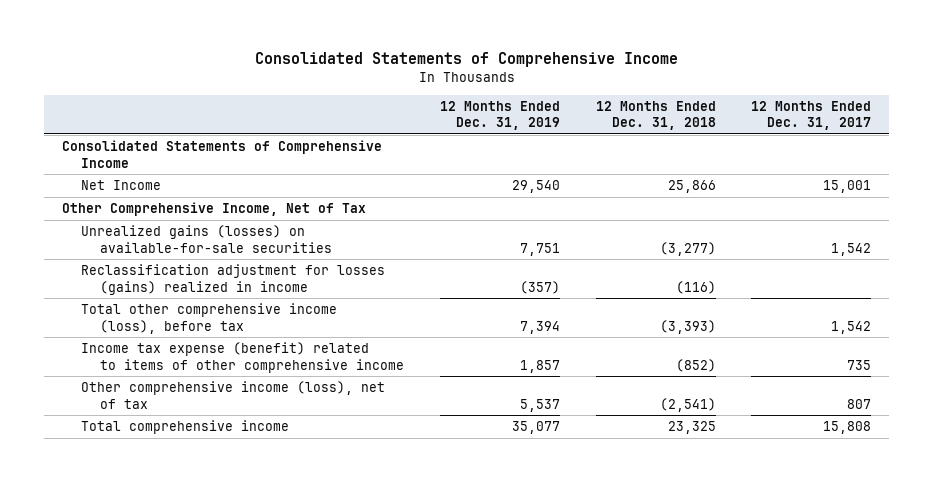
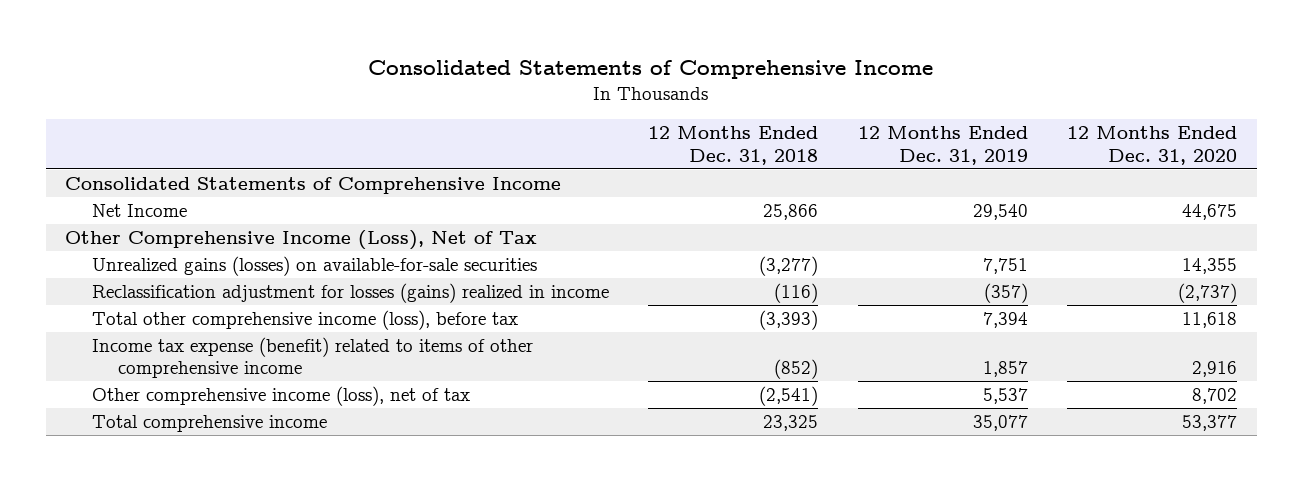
- | 12 Months Ended Dec. 31, 2019 | 12 Months Ended Dec. 31, 2018 | 12 Months Ended Dec. 31, 2017
+ | 12 Months Ended Dec. 31, 2018 | 12 Months Ended Dec. 31, 2019 | 12 Months Ended Dec. 31, 2020
- Other Comprehensive Income, Net of Tax
+ Other Comprehensive Income (Loss), Net of Tax

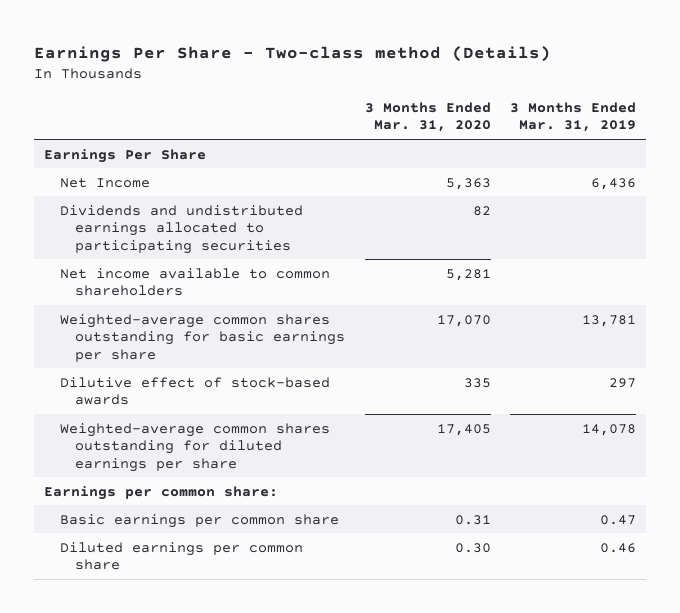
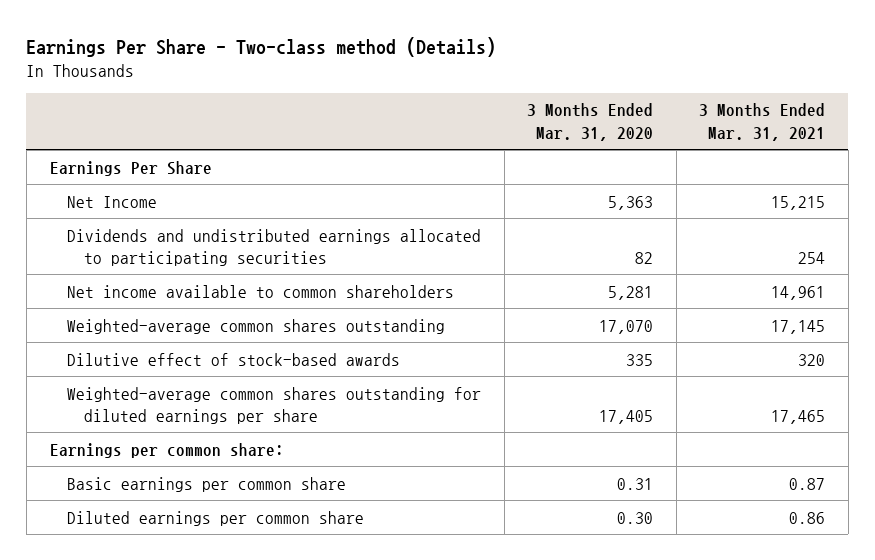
- | 3 Months Ended Mar. 31, 2020 | 3 Months Ended Mar. 31, 2019
+ | 3 Months Ended Mar. 31, 2020 | 3 Months Ended Mar. 31, 2021
- Weighted-average common shares outstanding for basic earnings per share | 17,070 | 13,781
+ Weighted-average common shares outstanding | 17,070 | 17,145

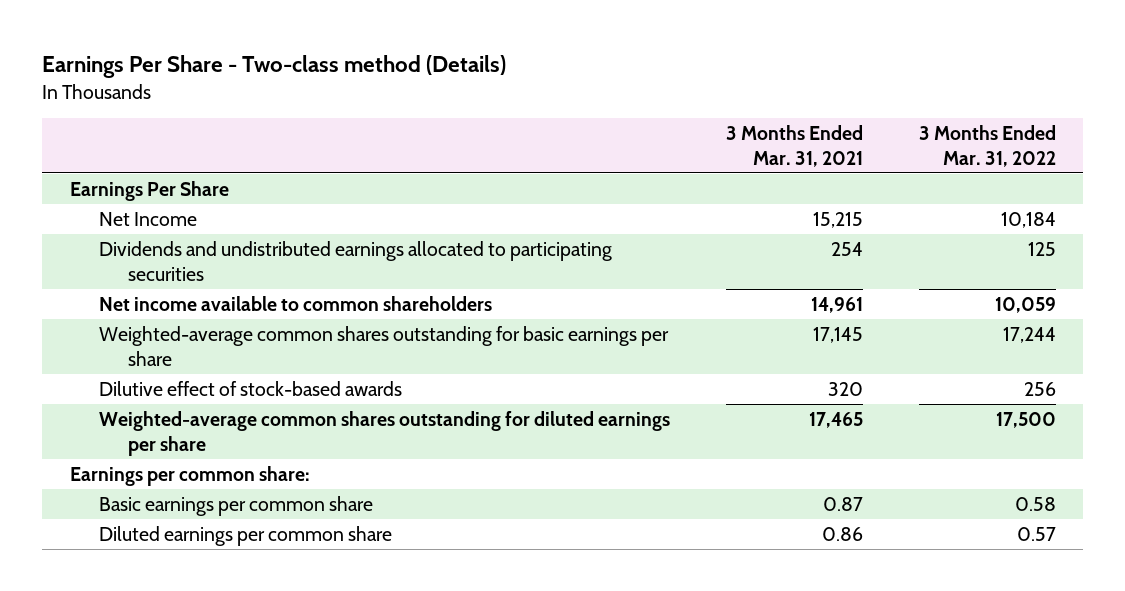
- | 3 Months Ended Mar. 31, 2020 | 3 Months Ended Mar. 31, 2021
+ | 3 Months Ended Mar. 31, 2021 | 3 Months Ended Mar. 31, 2022
- Weighted-average common shares outstanding | 17,070 | 17,145
+ Weighted-average common shares outstanding for basic earnings per share | 17,145 | 17,244

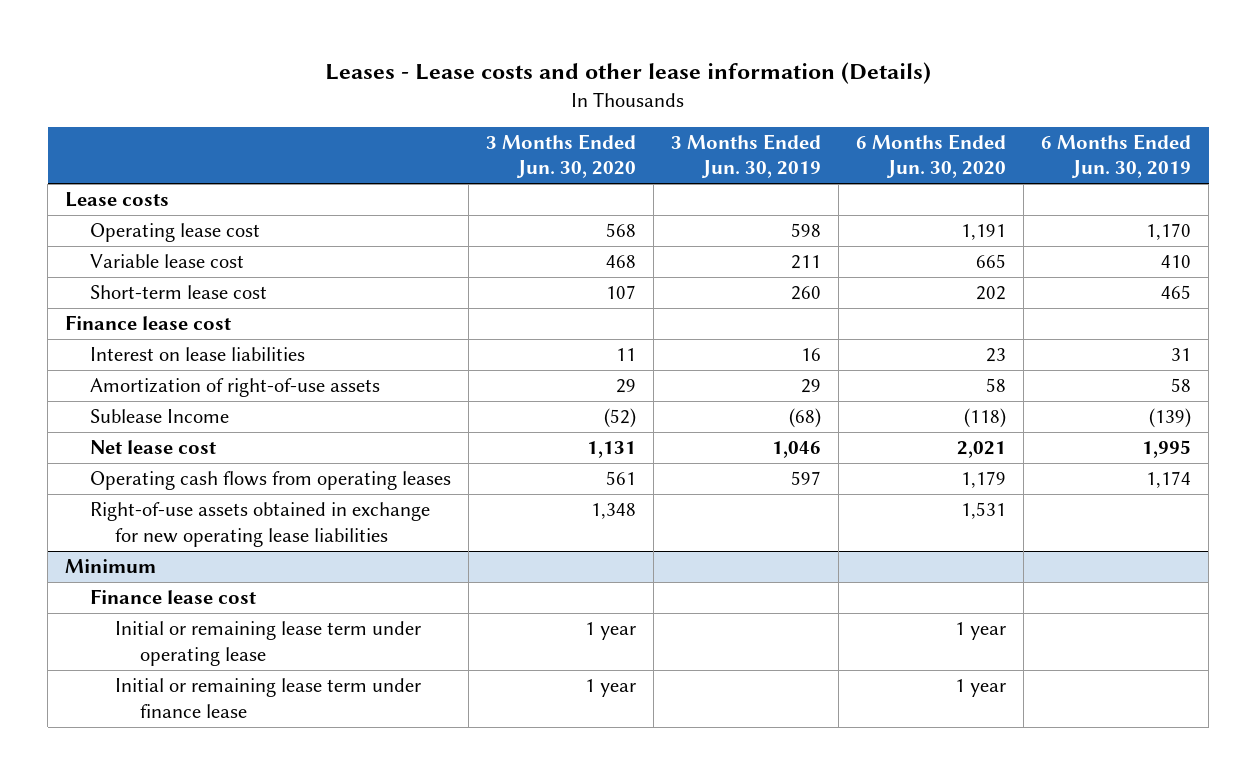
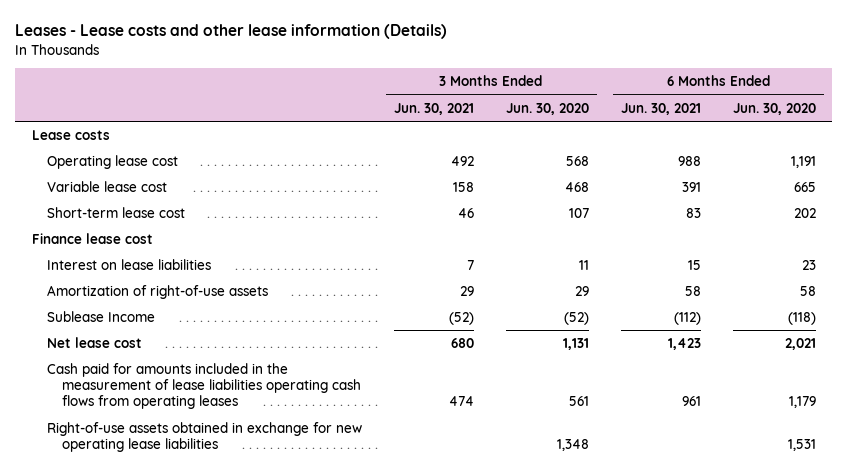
- | 3 Months Ended Jun. 30, 2020 | 3 Months Ended Jun. 30, 2019 | 6 Months Ended Jun. 30, 2020 | 6 Months Ended Jun. 30, 2019
+ | 3 Months Ended Jun. 30, 2021 | 3 Months Ended Jun. 30, 2020 | 6 Months Ended Jun. 30, 2021 | 6 Months Ended Jun. 30, 2020
- Operating cash flows from operating leases | 561 | 597 | 1,179 | 1,174
+ Cash paid for amounts included in the measurement of lease liabilities operating cash flows from operating leases | 474 | 561 | 961 | 1,179
- Minimum
- Finance lease cost
- Initial or remaining lease term under operating lease | 1 year | | 1 year |
- Initial or remaining lease term under finance lease | 1 year | | 1 year |

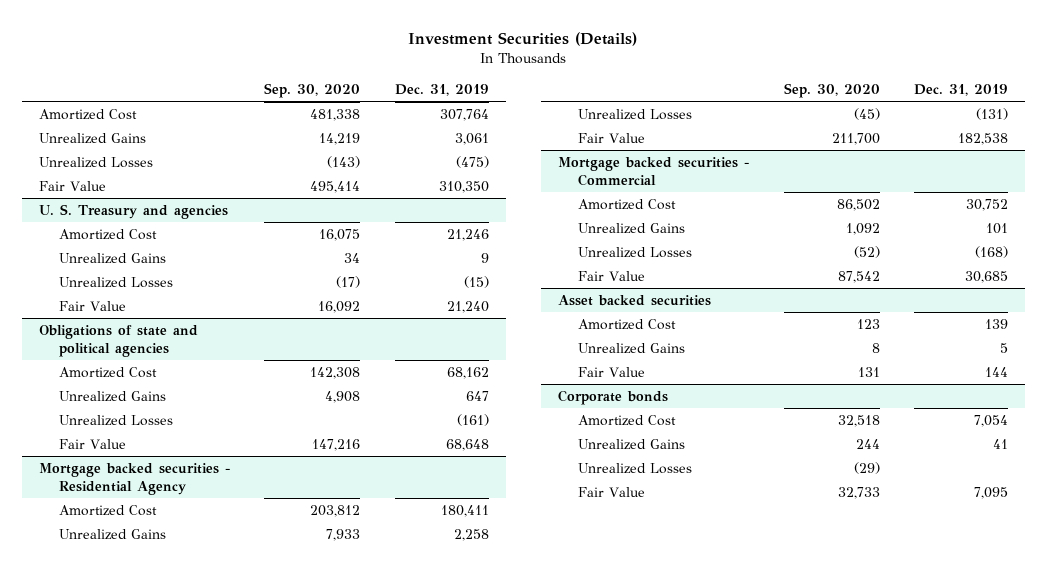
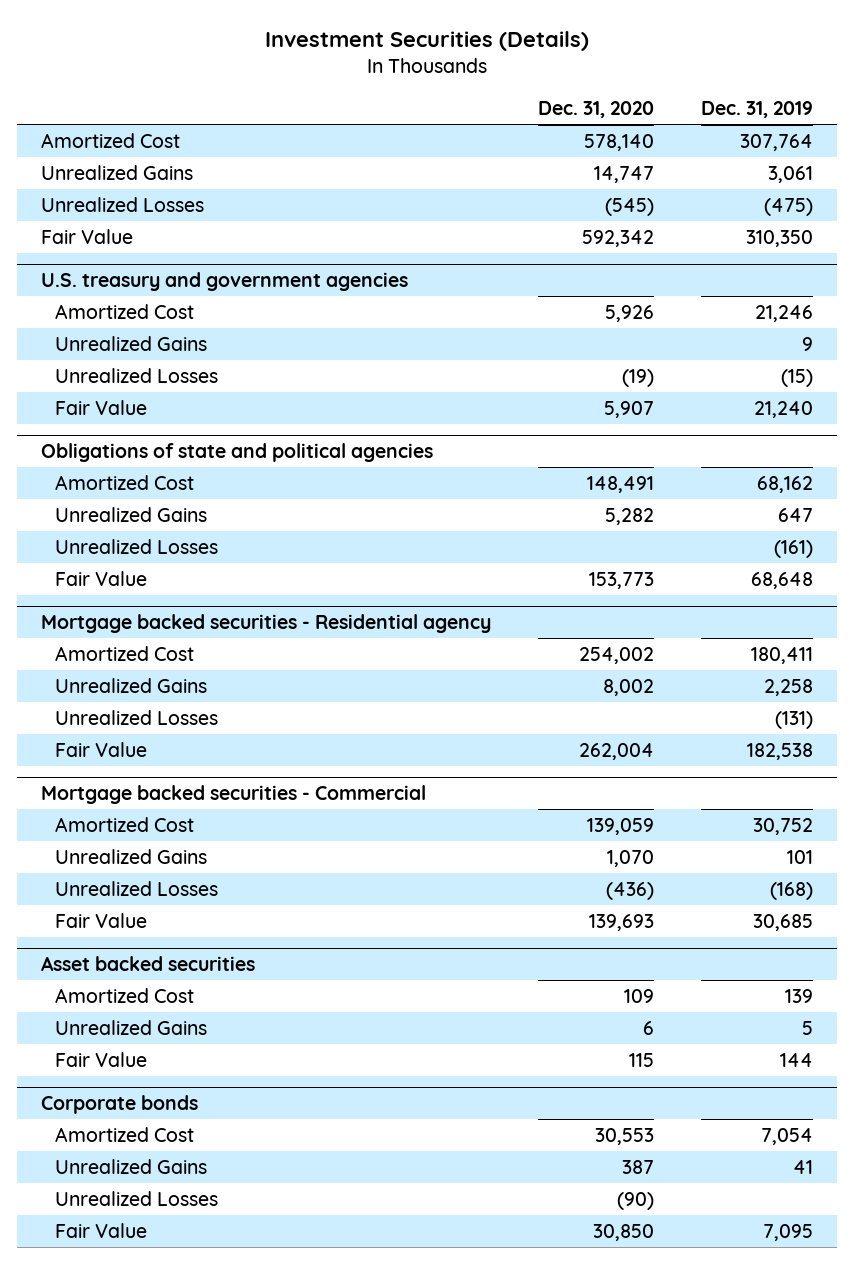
- | Sep. 30, 2020 | Dec. 31, 2019
+ | Dec. 31, 2020 | Dec. 31, 2019
- U. S. Treasury and agencies
+ U.S. treasury and government agencies
- Mortgage backed securities - Residential Agency
+ Mortgage backed securities - Residential agency

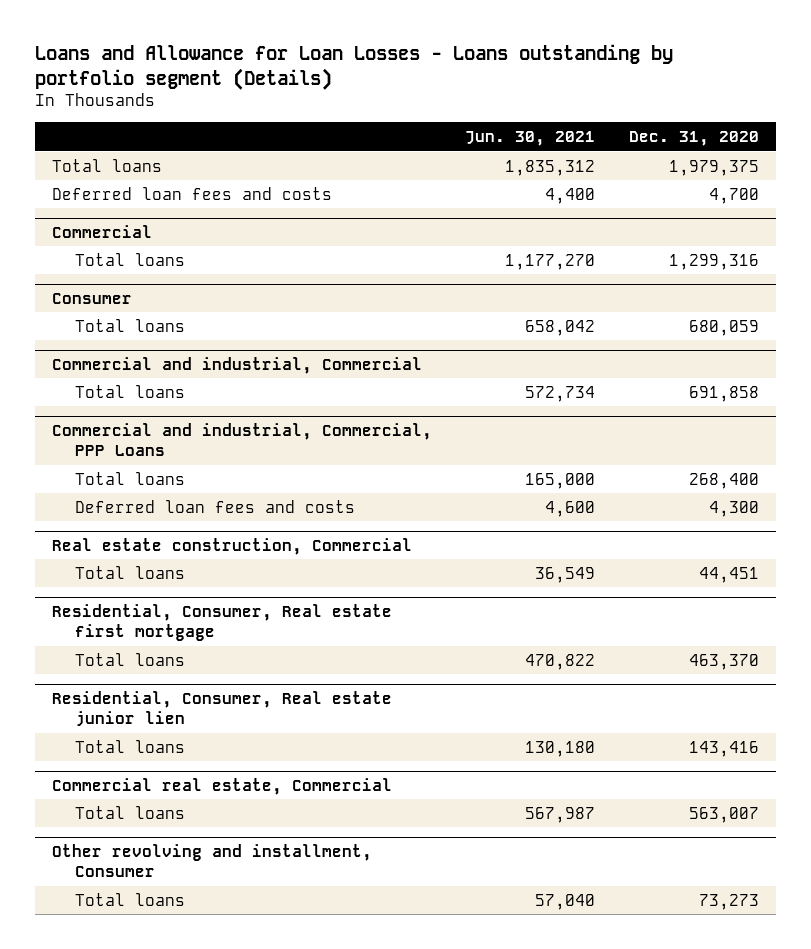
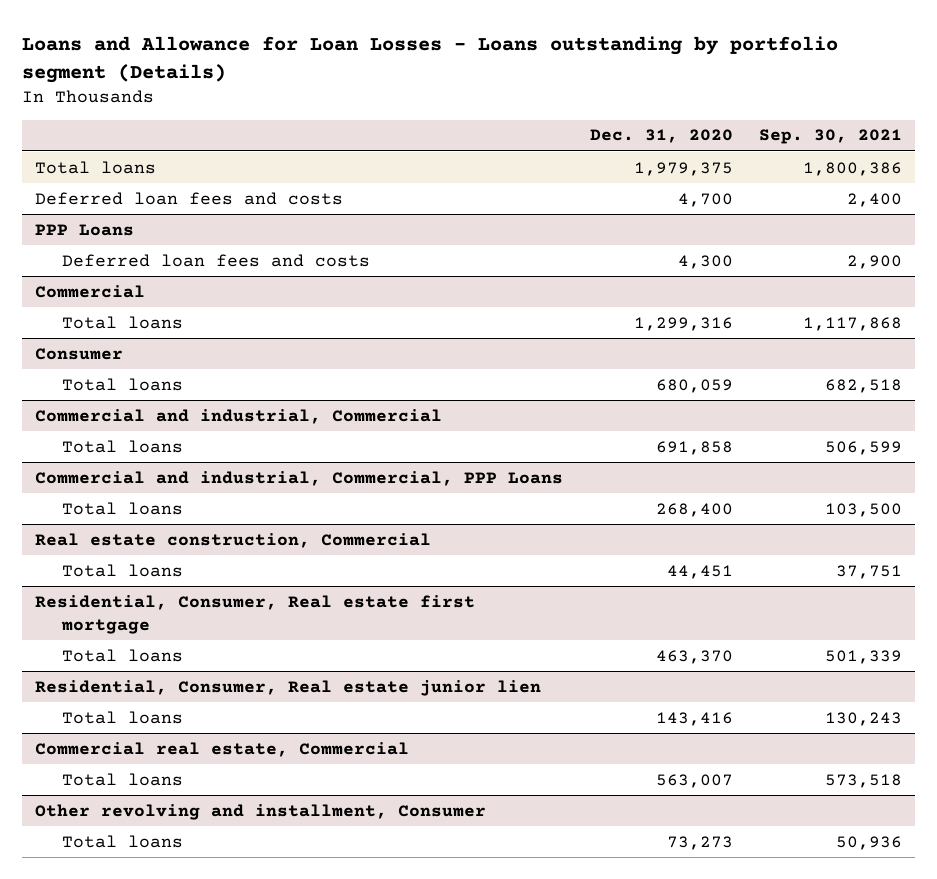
- | Jun. 30, 2021 | Dec. 31, 2020
+ | Dec. 31, 2020 | Sep. 30, 2021
+ PPP Loans
+ Deferred loan fees and costs | 4,300 | 2,900
@ Commercial and industrial, Commercial, PPP Loans
- Deferred loan fees and costs | 4,600 | 4,300

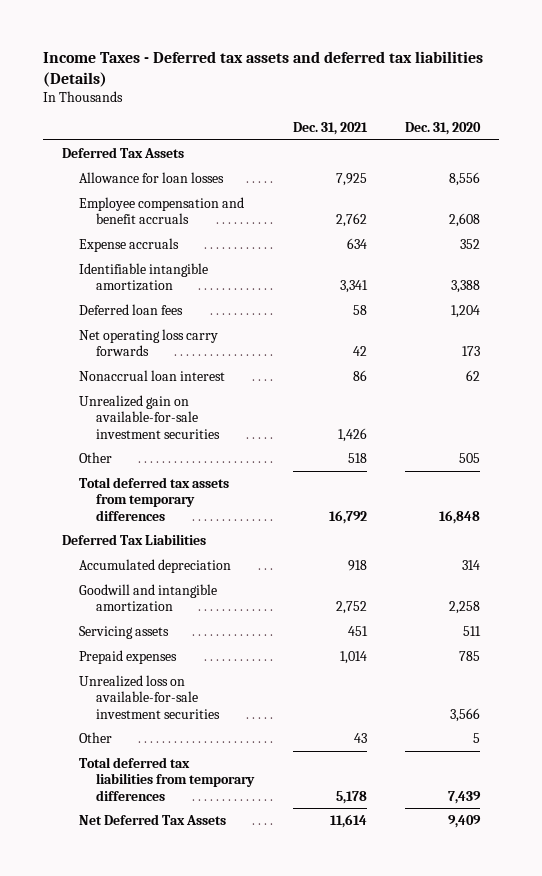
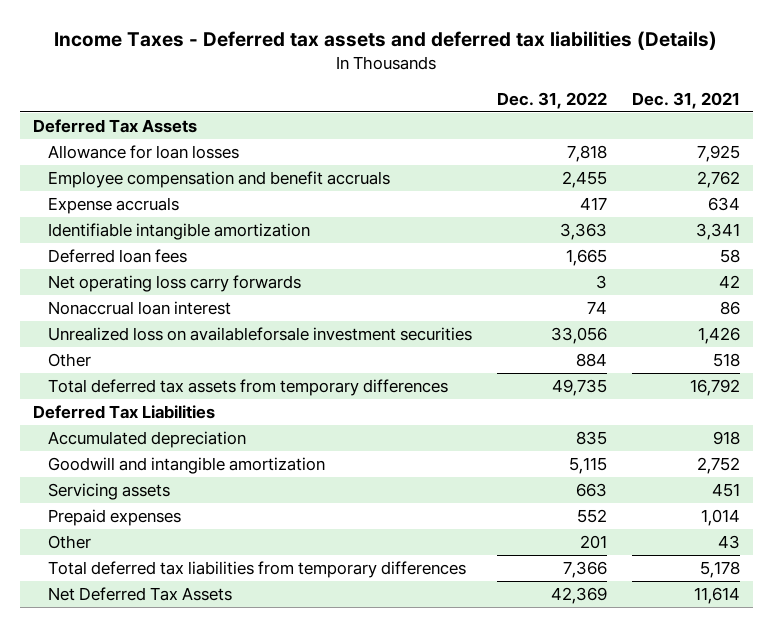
- | Dec. 31, 2021 | Dec. 31, 2020
+ | Dec. 31, 2022 | Dec. 31, 2021
- Unrealized gain on available-for-sale investment securities | 1,426 |
+ Unrealized loss on availableforsale investment securities | 33,056 | 1,426
- Unrealized loss on available-for-sale investment securities | | 3,566

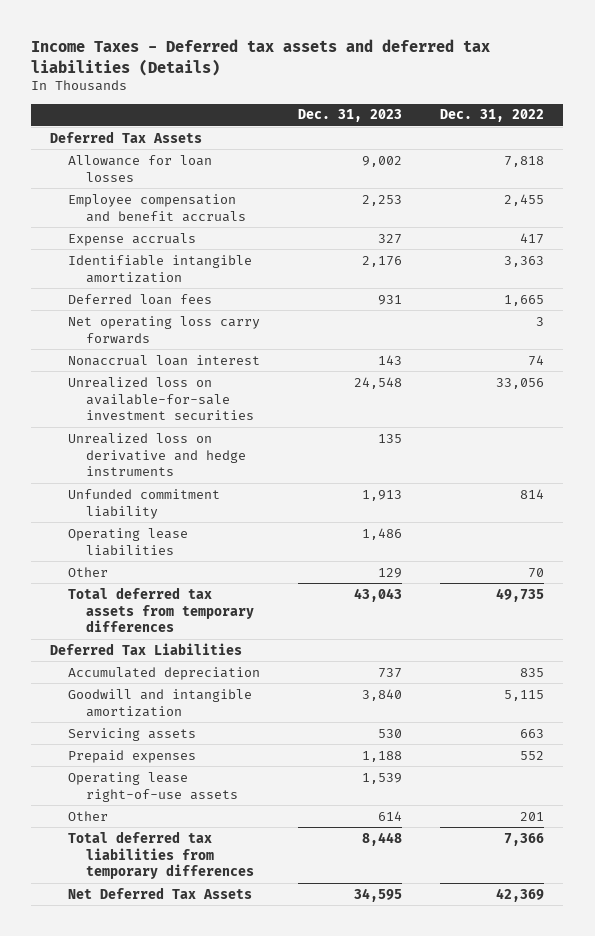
- | Dec. 31, 2022 | Dec. 31, 2021
+ | Dec. 31, 2023 | Dec. 31, 2022
- Unrealized loss on availableforsale investment securities | 33,056 | 1,426
- Other | 884 | 518
+ Unrealized loss on available-for-sale investment securities | 24,548 | 33,056
+ Unrealized loss on derivative and hedge instruments | 135 |
+ Unfunded commitment liability | 1,913 | 814
+ Operating lease liabilities | 1,486 |
+ Other | 129 | 70
+ Operating lease right-of-use assets | 1,539 |

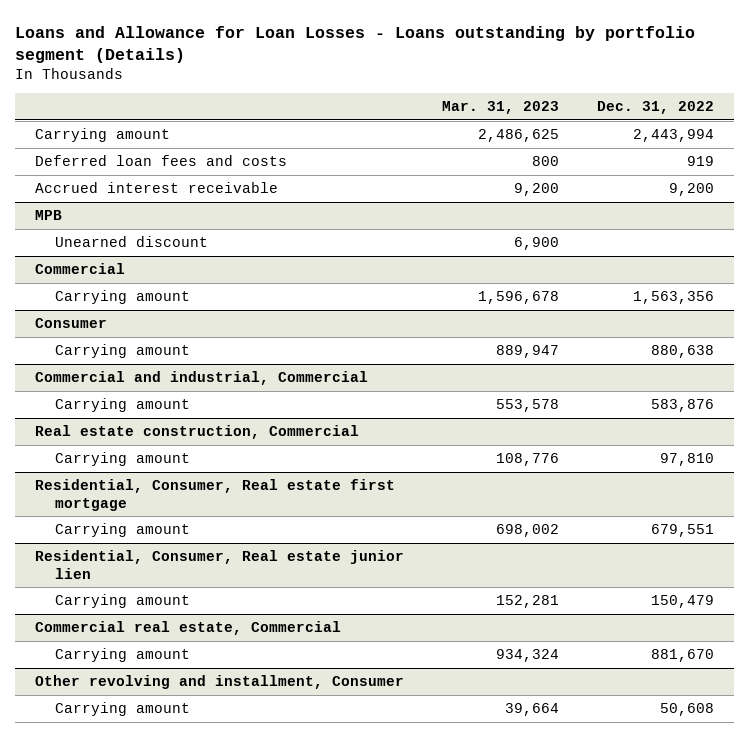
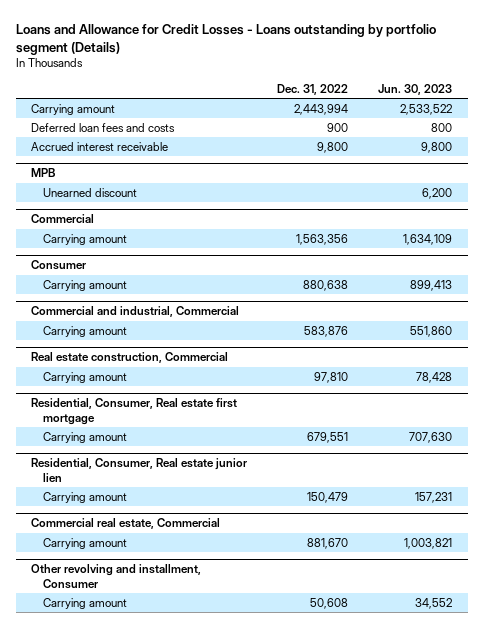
- Loans and Allowance for Loan Losses - Loans outstanding by portfolio segment (Details)
+ Loans and Allowance for Credit Losses - Loans outstanding by portfolio segment (Details)
- | Mar. 31, 2023 | Dec. 31, 2022
+ | Dec. 31, 2022 | Jun. 30, 2023
- Deferred loan fees and costs | 800 | 919
- Accrued interest receivable | 9,200 | 9,200
+ Deferred loan fees and costs | 900 | 800
+ Accrued interest receivable | 9,800 | 9,800

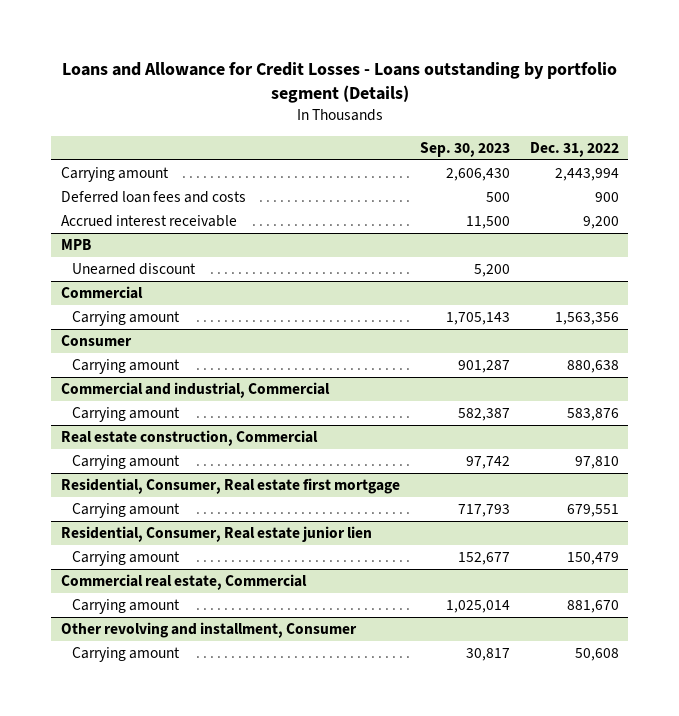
- | Dec. 31, 2022 | Jun. 30, 2023
+ | Sep. 30, 2023 | Dec. 31, 2022
- Accrued interest receivable | 9,800 | 9,800
+ Accrued interest receivable | 11,500 | 9,200

